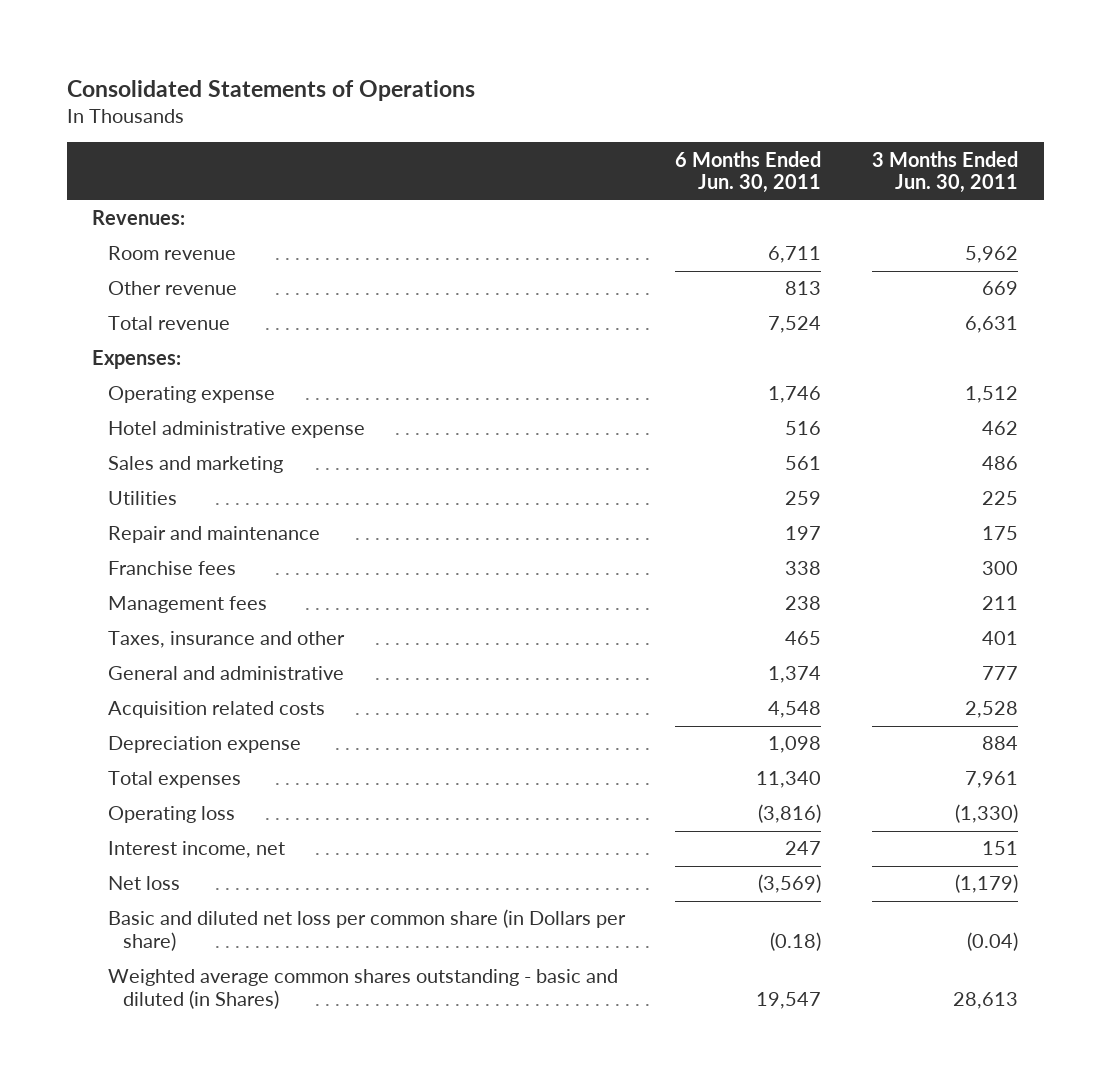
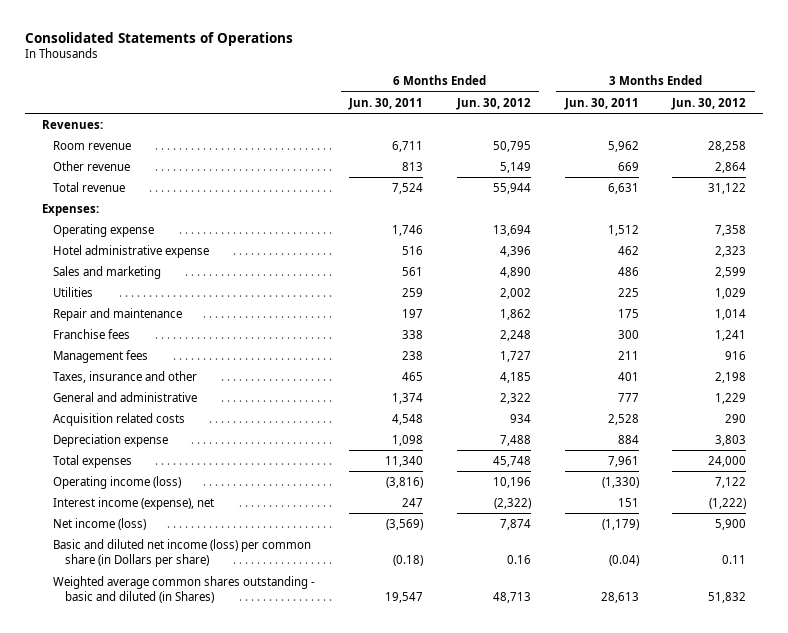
- | 6 Months Ended Jun. 30, 2011 | 3 Months Ended Jun. 30, 2011
+ | 6 Months Ended Jun. 30, 2011 | 6 Months Ended Jun. 30, 2012 | 3 Months Ended Jun. 30, 2011 | 3 Months Ended Jun. 30, 2012
- Operating loss | (3,816) | (1,330)
- Interest income, net | 247 | 151
- Net loss | (3,569) | (1,179)
- Basic and diluted net loss per common share (in Dollars per share) | (0.18) | (0.04)
+ Operating income (loss) | (3,816) | 10,196 | (1,330) | 7,122
+ Interest income (expense), net | 247 | (2,322) | 151 | (1,222)
+ Net income (loss) | (3,569) | 7,874 | (1,179) | 5,900
+ Basic and diluted net income (loss) per common share (in Dollars per share) | (0.18) | 0.16 | (0.04) | 0.11

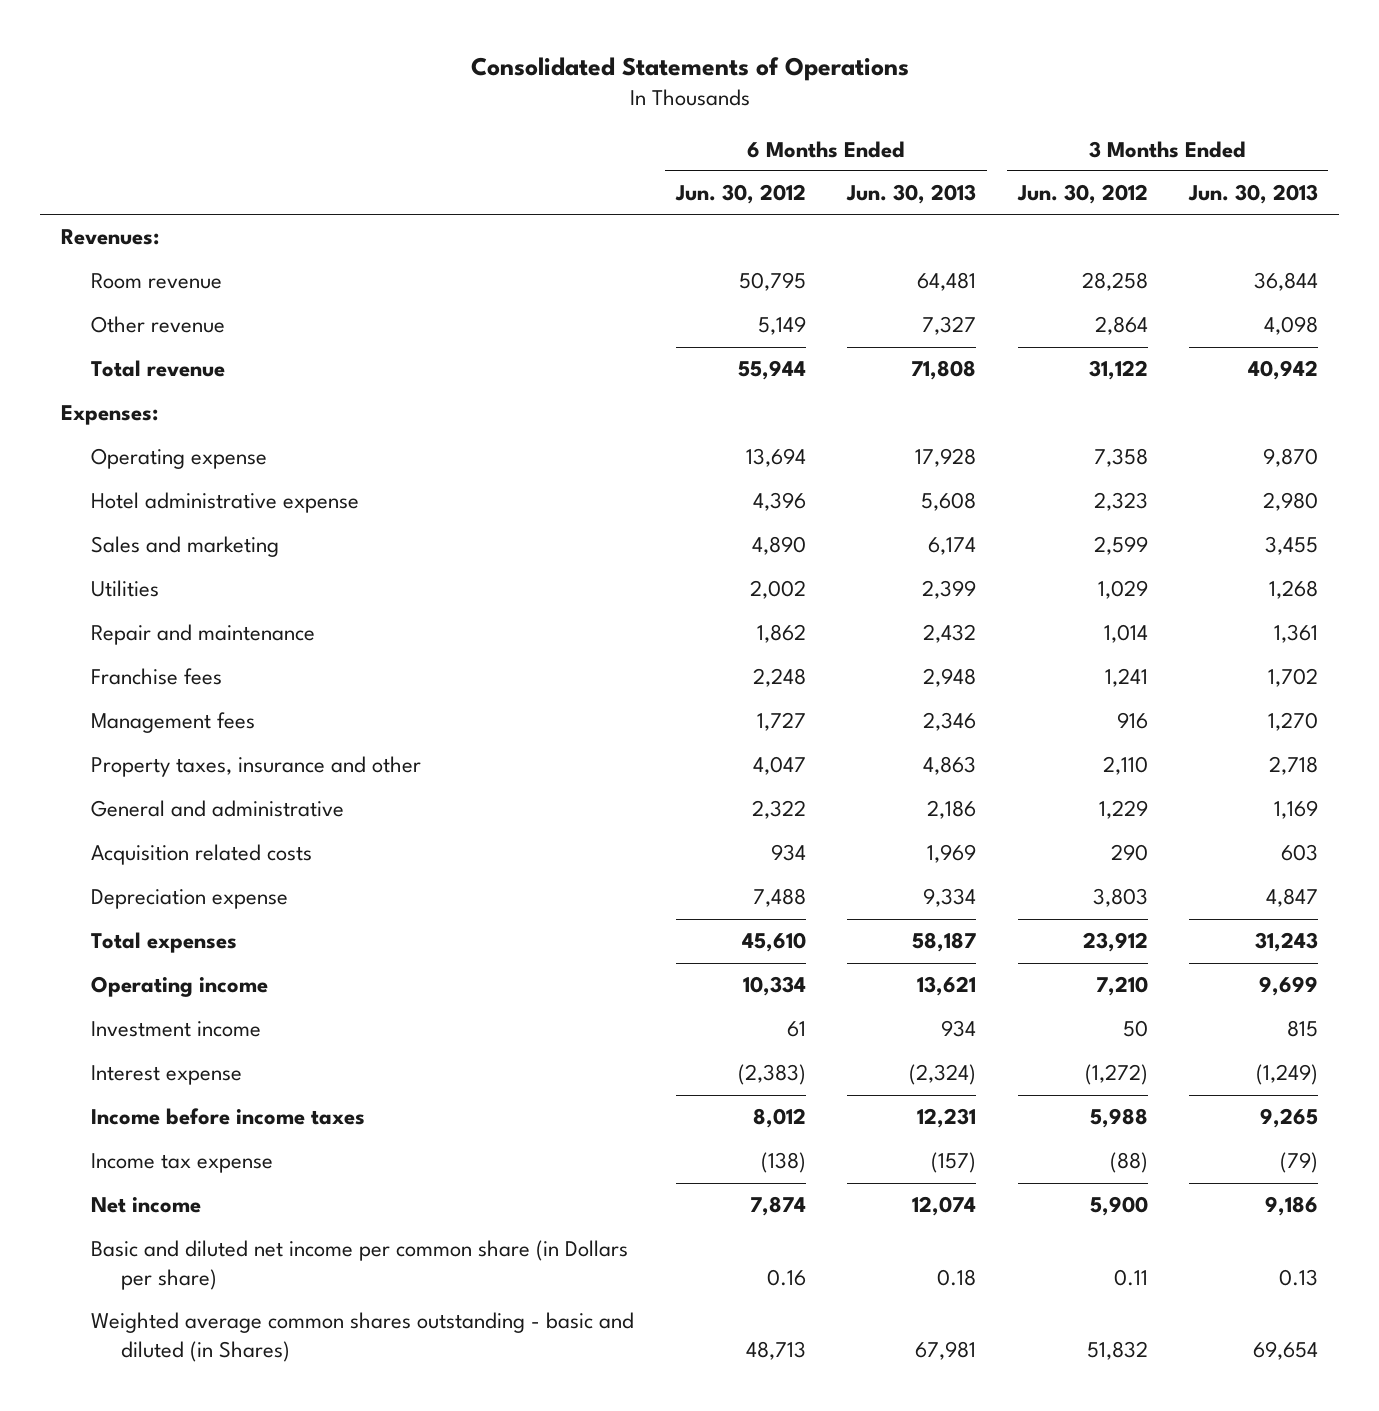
- | 6 Months Ended Jun. 30, 2011 | 6 Months Ended Jun. 30, 2012 | 3 Months Ended Jun. 30, 2011 | 3 Months Ended Jun. 30, 2012
+ | 6 Months Ended Jun. 30, 2012 | 6 Months Ended Jun. 30, 2013 | 3 Months Ended Jun. 30, 2012 | 3 Months Ended Jun. 30, 2013
- Taxes, insurance and other | 465 | 4,185 | 401 | 2,198
+ Property taxes, insurance and other | 4,047 | 4,863 | 2,110 | 2,718
- Total expenses | 11,340 | 45,748 | 7,961 | 24,000
- Operating income (loss) | (3,816) | 10,196 | (1,330) | 7,122
- Interest income (expense), net | 247 | (2,322) | 151 | (1,222)
- Net income (loss) | (3,569) | 7,874 | (1,179) | 5,900
- Basic and diluted net income (loss) per common share (in Dollars per share) | (0.18) | 0.16 | (0.04) | 0.11
+ Total expenses | 45,610 | 58,187 | 23,912 | 31,243
+ Operating income | 10,334 | 13,621 | 7,210 | 9,699
+ Investment income | 61 | 934 | 50 | 815
+ Interest expense | (2,383) | (2,324) | (1,272) | (1,249)
+ Income before income taxes | 8,012 | 12,231 | 5,988 | 9,265
+ Income tax expense | (138) | (157) | (88) | (79)
+ Net income | 7,874 | 12,074 | 5,900 | 9,186
+ Basic and diluted net income per common share (in Dollars per share) | 0.16 | 0.18 | 0.11 | 0.13

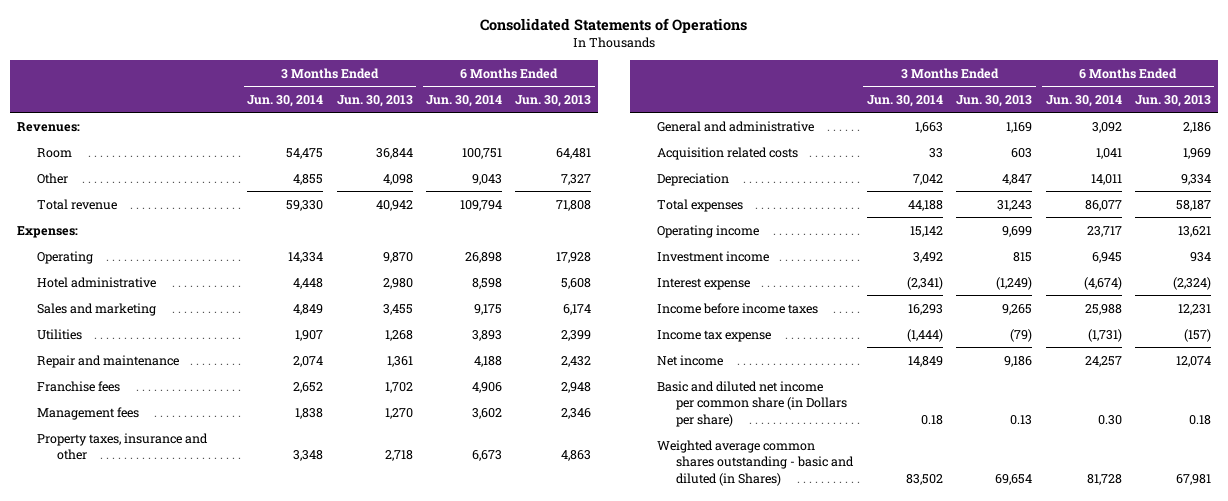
- | 6 Months Ended Jun. 30, 2012 | 6 Months Ended Jun. 30, 2013 | 3 Months Ended Jun. 30, 2012 | 3 Months Ended Jun. 30, 2013
+ | 3 Months Ended Jun. 30, 2014 | 3 Months Ended Jun. 30, 2013 | 6 Months Ended Jun. 30, 2014 | 6 Months Ended Jun. 30, 2013
- Room revenue | 50,795 | 64,481 | 28,258 | 36,844
- Other revenue | 5,149 | 7,327 | 2,864 | 4,098
+ Room | 54,475 | 36,844 | 100,751 | 64,481
+ Other | 4,855 | 4,098 | 9,043 | 7,327
- Operating expense | 13,694 | 17,928 | 7,358 | 9,870
- Hotel administrative expense | 4,396 | 5,608 | 2,323 | 2,980
+ Operating | 14,334 | 9,870 | 26,898 | 17,928
+ Hotel administrative | 4,448 | 2,980 | 8,598 | 5,608
- Depreciation expense | 7,488 | 9,334 | 3,803 | 4,847
+ Depreciation | 7,042 | 4,847 | 14,011 | 9,334

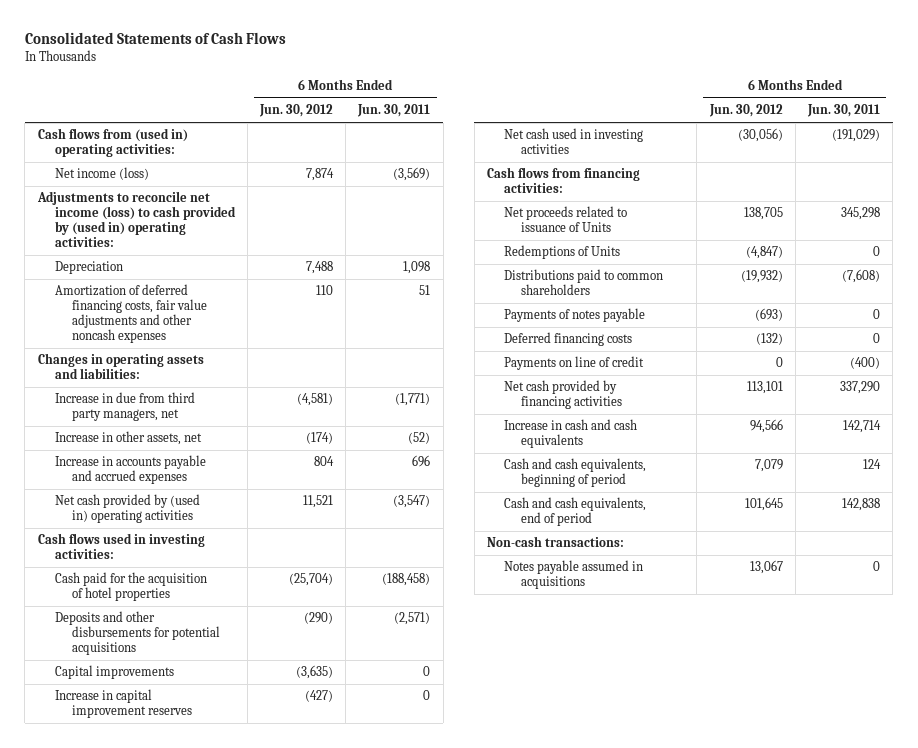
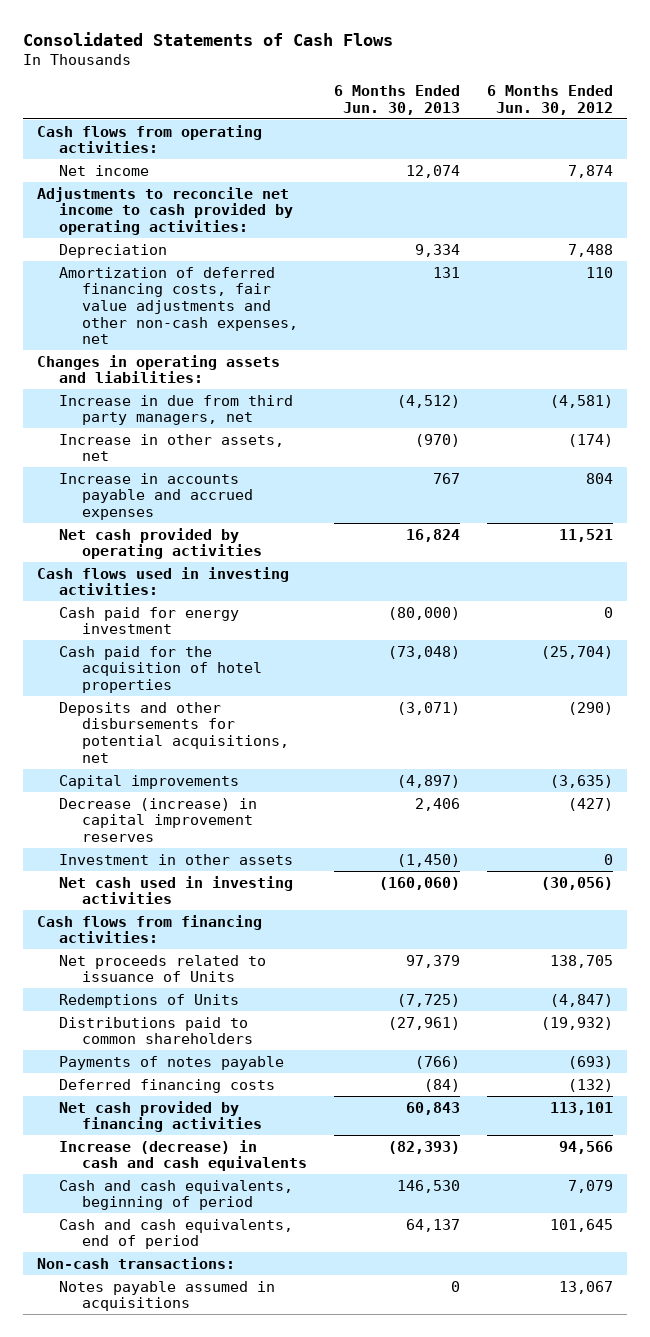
- | 6 Months Ended Jun. 30, 2012 | 6 Months Ended Jun. 30, 2011
+ | 6 Months Ended Jun. 30, 2013 | 6 Months Ended Jun. 30, 2012
- Cash flows from (used in) operating activities:
- Net income (loss) | 7,874 | (3,569)
- Adjustments to reconcile net income (loss) to cash provided by (used in) operating activities:
+ Cash flows from operating activities:
+ Net income | 12,074 | 7,874
+ Adjustments to reconcile net income to cash provided by operating activities:
- Amortization of deferred financing costs, fair value adjustments and other noncash expenses | 110 | 51
+ Amortization of deferred financing costs, fair value adjustments and other non-cash expenses, net | 131 | 110
- Net cash provided by (used in) operating activities | 11,521 | (3,547)
+ Net cash provided by operating activities | 16,824 | 11,521
+ Cash paid for energy investment | (80,000) | 0
- Deposits and other disbursements for potential acquisitions | (290) | (2,571)
+ Deposits and other disbursements for potential acquisitions, net | (3,071) | (290)
- Increase in capital improvement reserves | (427) | 0
+ Decrease (increase) in capital improvement reserves | 2,406 | (427)
+ Investment in other assets | (1,450) | 0
- Payments on line of credit | 0 | (400)
- Increase in cash and cash equivalents | 94,566 | 142,714
+ Increase (decrease) in cash and cash equivalents | (82,393) | 94,566

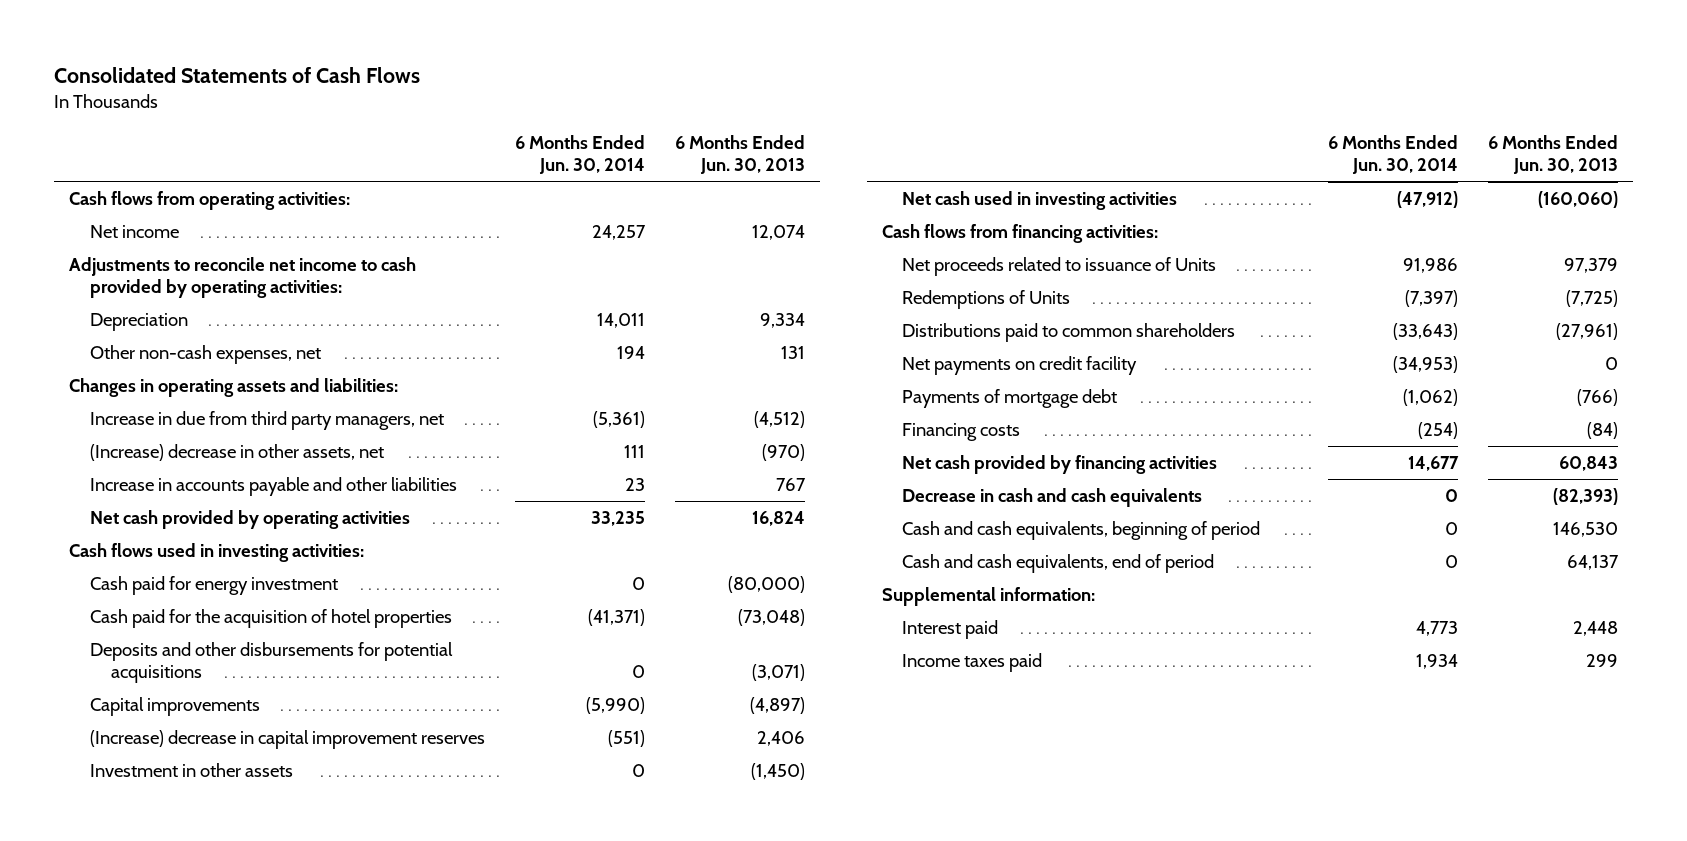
- | 6 Months Ended Jun. 30, 2013 | 6 Months Ended Jun. 30, 2012
+ | 6 Months Ended Jun. 30, 2014 | 6 Months Ended Jun. 30, 2013
- Amortization of deferred financing costs, fair value adjustments and other non-cash expenses, net | 131 | 110
+ Other non-cash expenses, net | 194 | 131
- Increase in other assets, net | (970) | (174)
- Increase in accounts payable and accrued expenses | 767 | 804
+ (Increase) decrease in other assets, net | 111 | (970)
+ Increase in accounts payable and other liabilities | 23 | 767
- Deposits and other disbursements for potential acquisitions, net | (3,071) | (290)
+ Deposits and other disbursements for potential acquisitions | 0 | (3,071)
- Decrease (increase) in capital improvement reserves | 2,406 | (427)
+ (Increase) decrease in capital improvement reserves | (551) | 2,406
- Payments of notes payable | (766) | (693)
- Deferred financing costs | (84) | (132)
+ Net payments on credit facility | (34,953) | 0
+ Payments of mortgage debt | (1,062) | (766)
+ Financing costs | (254) | (84)
- Increase (decrease) in cash and cash equivalents | (82,393) | 94,566
+ Decrease in cash and cash equivalents | 0 | (82,393)
- Non-cash transactions:
- Notes payable assumed in acquisitions | 0 | 13,067
+ Supplemental information:
+ Interest paid | 4,773 | 2,448
+ Income taxes paid | 1,934 | 299

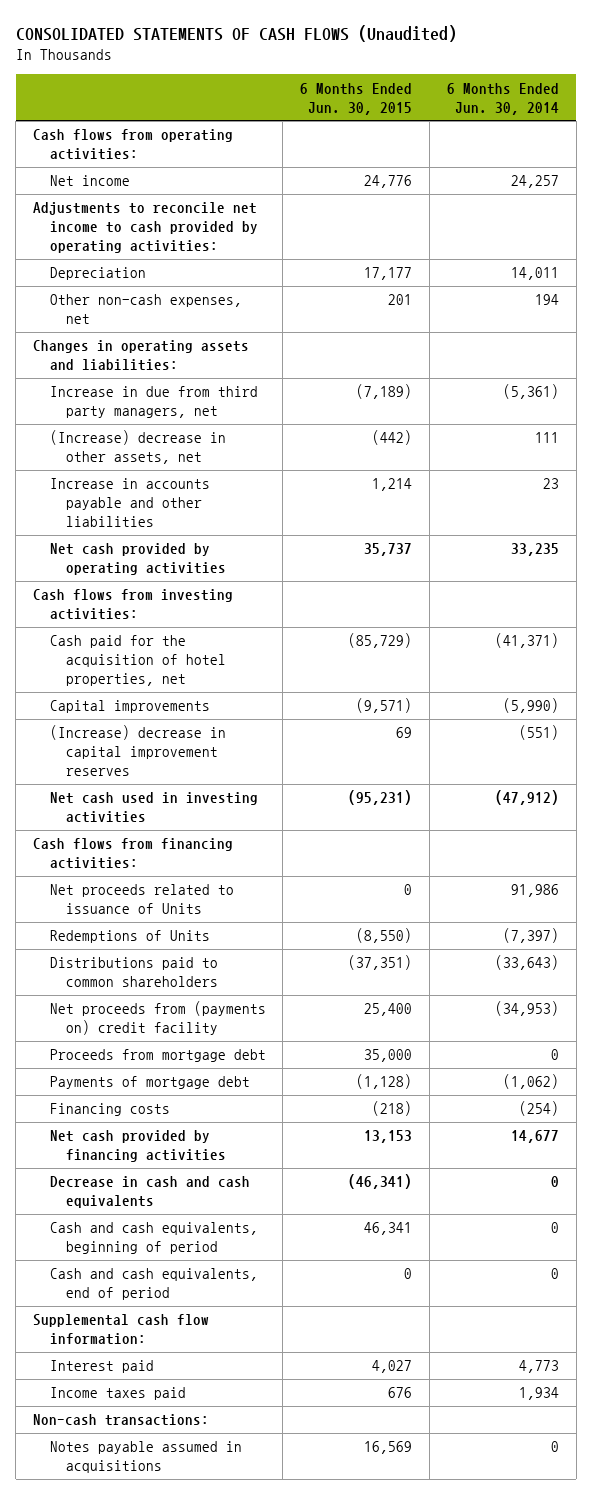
- Consolidated Statements of Cash Flows
+ CONSOLIDATED STATEMENTS OF CASH FLOWS (Unaudited)
- | 6 Months Ended Jun. 30, 2014 | 6 Months Ended Jun. 30, 2013
+ | 6 Months Ended Jun. 30, 2015 | 6 Months Ended Jun. 30, 2014
- Cash flows used in investing activities:
- Cash paid for energy investment | 0 | (80,000)
- Cash paid for the acquisition of hotel properties | (41,371) | (73,048)
- Deposits and other disbursements for potential acquisitions | 0 | (3,071)
+ Cash flows from investing activities:
+ Cash paid for the acquisition of hotel properties, net | (85,729) | (41,371)
- Investment in other assets | 0 | (1,450)
- Net payments on credit facility | (34,953) | 0
+ Net proceeds from (payments on) credit facility | 25,400 | (34,953)
+ Proceeds from mortgage debt | 35,000 | 0
- Supplemental information:
+ Supplemental cash flow information:
+ Non-cash transactions:
+ Notes payable assumed in acquisitions | 16,569 | 0

